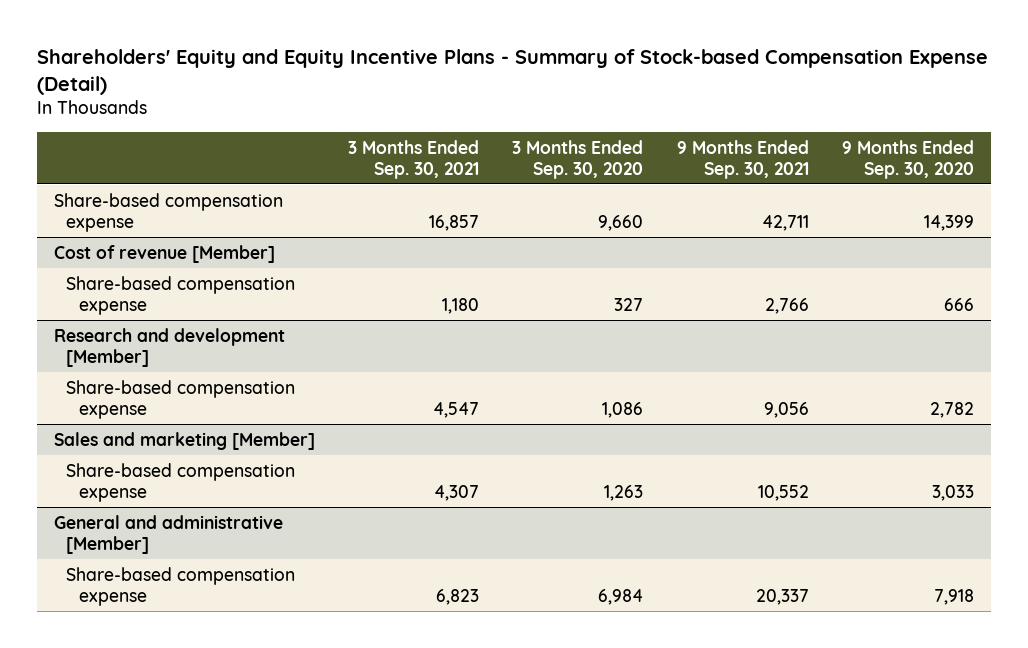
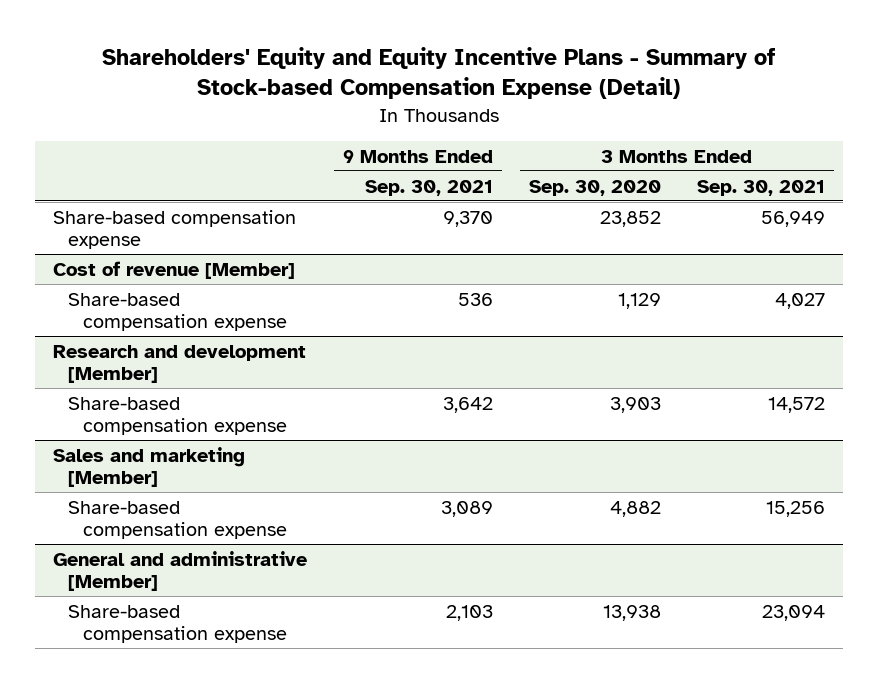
- | 3 Months Ended Sep. 30, 2021 | 3 Months Ended Sep. 30, 2020 | 9 Months Ended Sep. 30, 2021 | 9 Months Ended Sep. 30, 2020
+ | 9 Months Ended Sep. 30, 2021 | 3 Months Ended Sep. 30, 2020 | 3 Months Ended Sep. 30, 2021
- Share-based compensation expense | 16,857 | 9,660 | 42,711 | 14,399
+ Share-based compensation expense | 9,370 | 23,852 | 56,949
@ Cost of revenue [Member]
- Share-based compensation expense | 1,180 | 327 | 2,766 | 666
+ Share-based compensation expense | 536 | 1,129 | 4,027
@ Research and development [Member]
- Share-based compensation expense | 4,547 | 1,086 | 9,056 | 2,782
+ Share-based compensation expense | 3,642 | 3,903 | 14,572
@ Sales and marketing [Member]
- Share-based compensation expense | 4,307 | 1,263 | 10,552 | 3,033
+ Share-based compensation expense | 3,089 | 4,882 | 15,256
@ General and administrative [Member]
- Share-based compensation expense | 6,823 | 6,984 | 20,337 | 7,918
+ Share-based compensation expense | 2,103 | 13,938 | 23,094

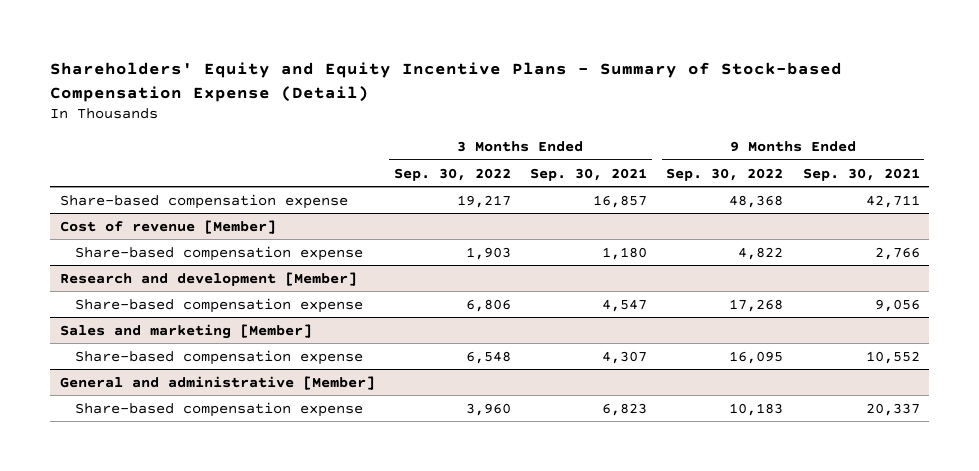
- | 9 Months Ended Sep. 30, 2021 | 3 Months Ended Sep. 30, 2020 | 3 Months Ended Sep. 30, 2021
+ | 3 Months Ended Sep. 30, 2022 | 3 Months Ended Sep. 30, 2021 | 9 Months Ended Sep. 30, 2022 | 9 Months Ended Sep. 30, 2021
- Share-based compensation expense | 9,370 | 23,852 | 56,949
+ Share-based compensation expense | 19,217 | 16,857 | 48,368 | 42,711
@ Cost of revenue [Member]
- Share-based compensation expense | 536 | 1,129 | 4,027
+ Share-based compensation expense | 1,903 | 1,180 | 4,822 | 2,766
@ Research and development [Member]
- Share-based compensation expense | 3,642 | 3,903 | 14,572
+ Share-based compensation expense | 6,806 | 4,547 | 17,268 | 9,056
@ Sales and marketing [Member]
- Share-based compensation expense | 3,089 | 4,882 | 15,256
+ Share-based compensation expense | 6,548 | 4,307 | 16,095 | 10,552
@ General and administrative [Member]
- Share-based compensation expense | 2,103 | 13,938 | 23,094
+ Share-based compensation expense | 3,960 | 6,823 | 10,183 | 20,337

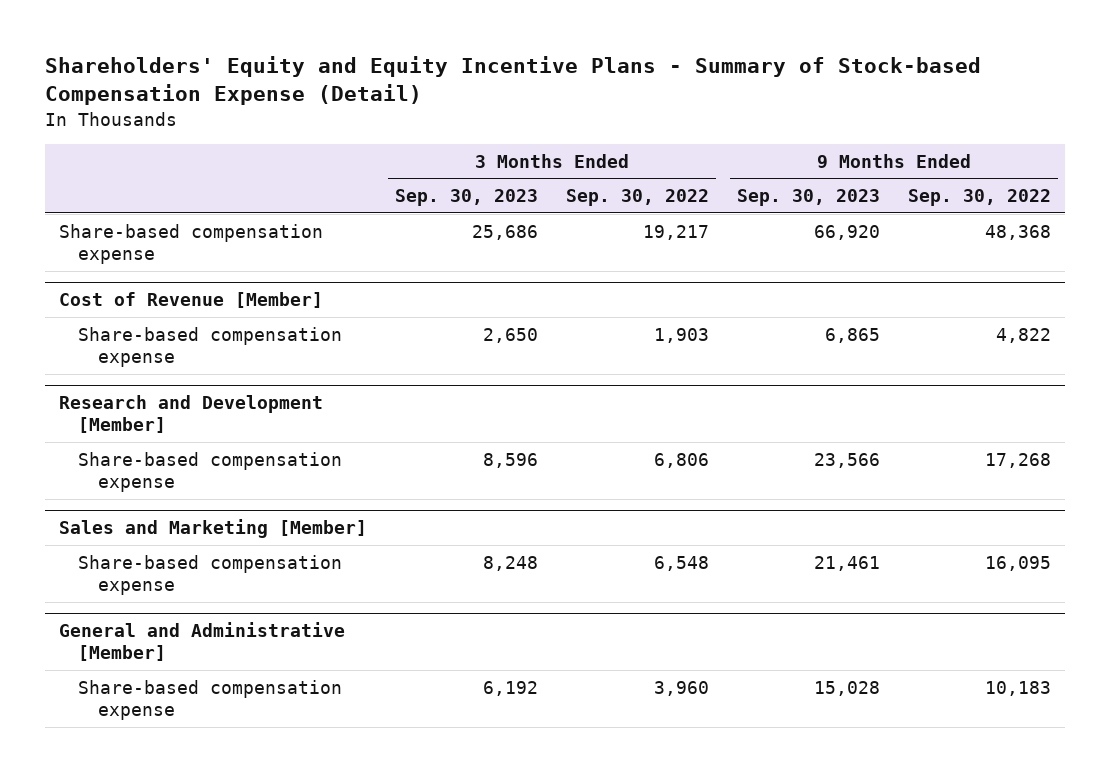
- | 3 Months Ended Sep. 30, 2022 | 3 Months Ended Sep. 30, 2021 | 9 Months Ended Sep. 30, 2022 | 9 Months Ended Sep. 30, 2021
+ | 3 Months Ended Sep. 30, 2023 | 3 Months Ended Sep. 30, 2022 | 9 Months Ended Sep. 30, 2023 | 9 Months Ended Sep. 30, 2022
- Cost of revenue [Member]
+ Cost of Revenue [Member]
- Research and development [Member]
+ Research and Development [Member]
- Sales and marketing [Member]
+ Sales and Marketing [Member]
- General and administrative [Member]
+ General and Administrative [Member]

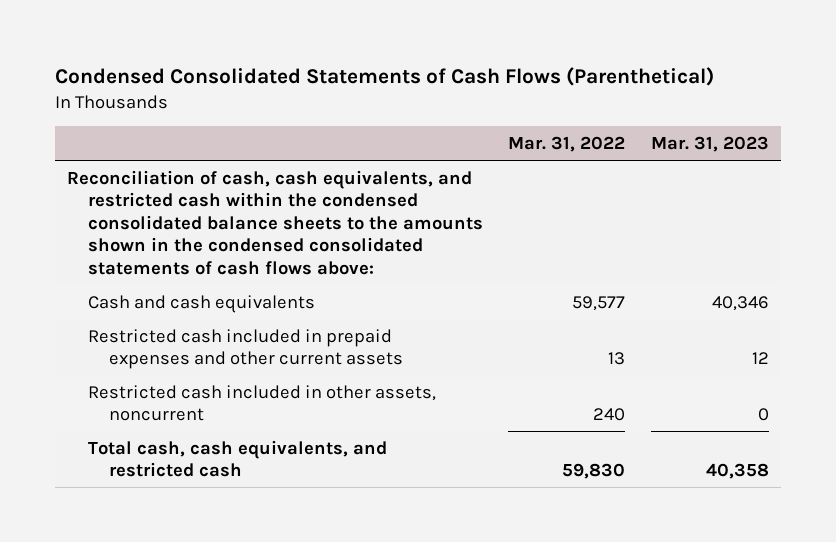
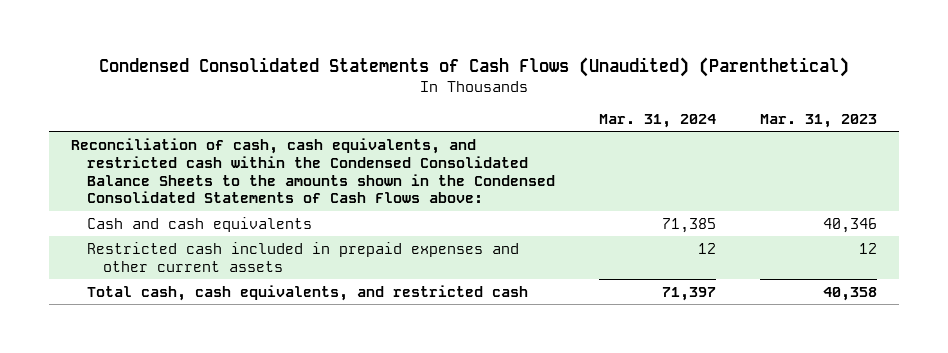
- Condensed Consolidated Statements of Cash Flows (Parenthetical)
+ Condensed Consolidated Statements of Cash Flows (Unaudited) (Parenthetical)
- | Mar. 31, 2022 | Mar. 31, 2023
+ | Mar. 31, 2024 | Mar. 31, 2023
- Reconciliation of cash, cash equivalents, and restricted cash within the condensed consolidated balance sheets to the amounts shown in the condensed consolidated statements of cash flows above:
+ Reconciliation of cash, cash equivalents, and restricted cash within the Condensed Consolidated Balance Sheets to the amounts shown in the Condensed Consolidated Statements of Cash Flows above:
- Restricted cash included in other assets, noncurrent | 240 | 0

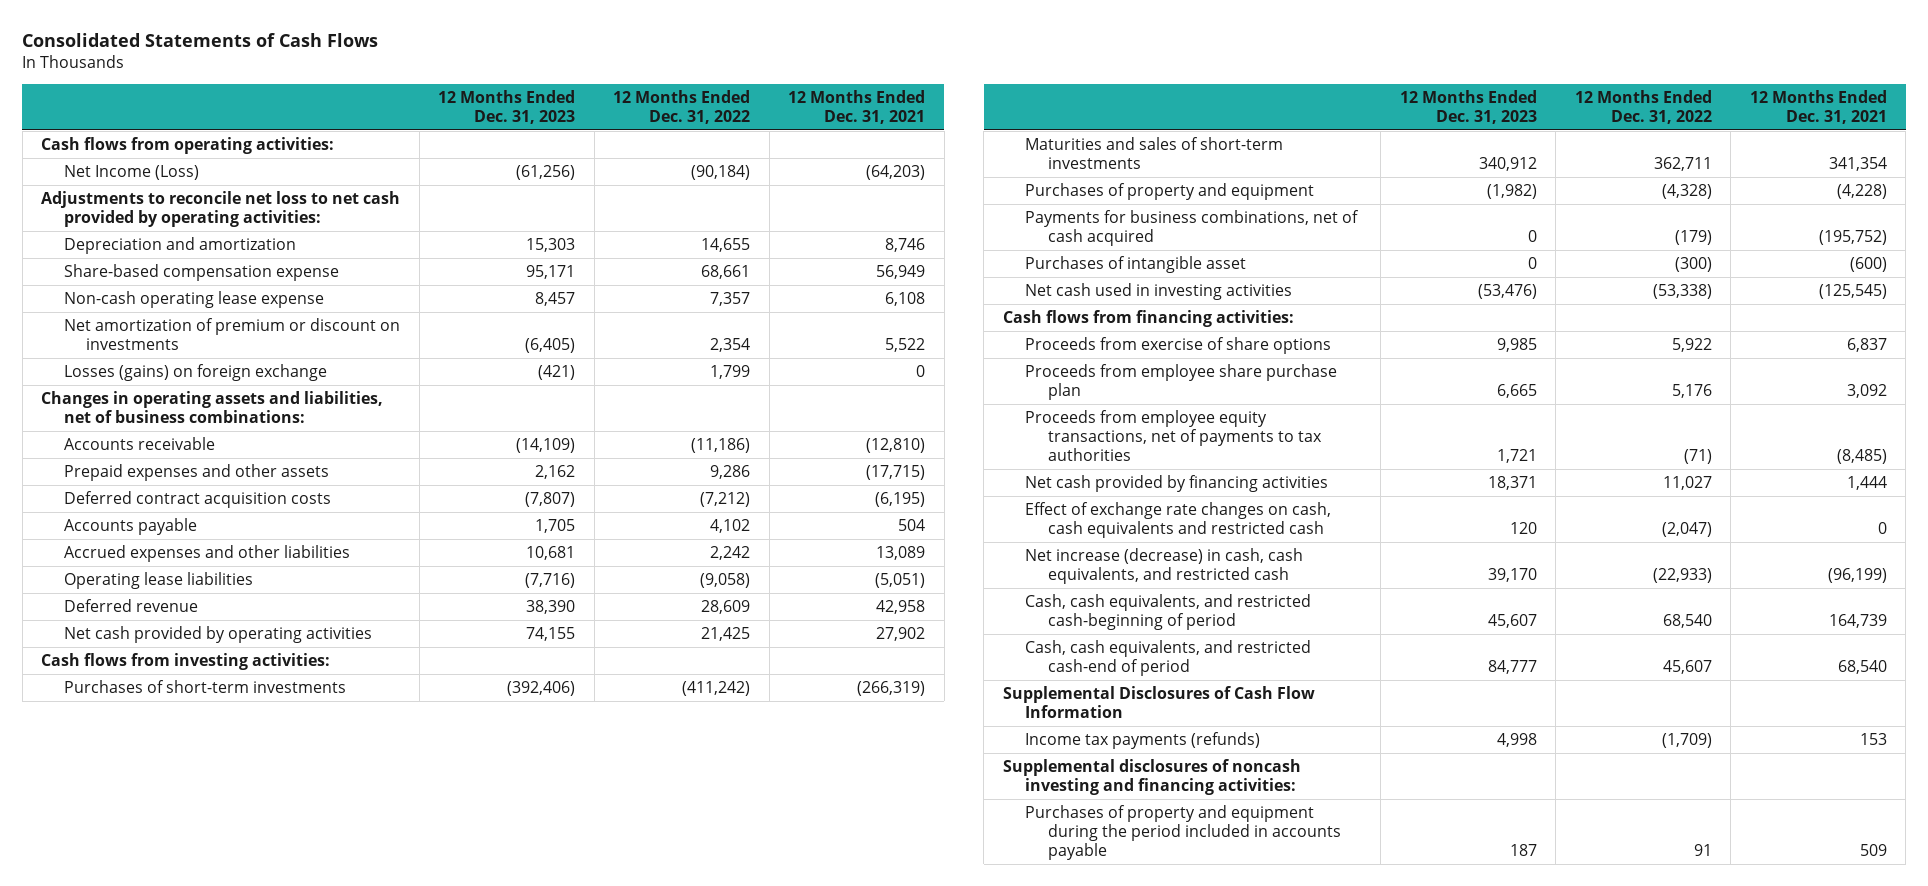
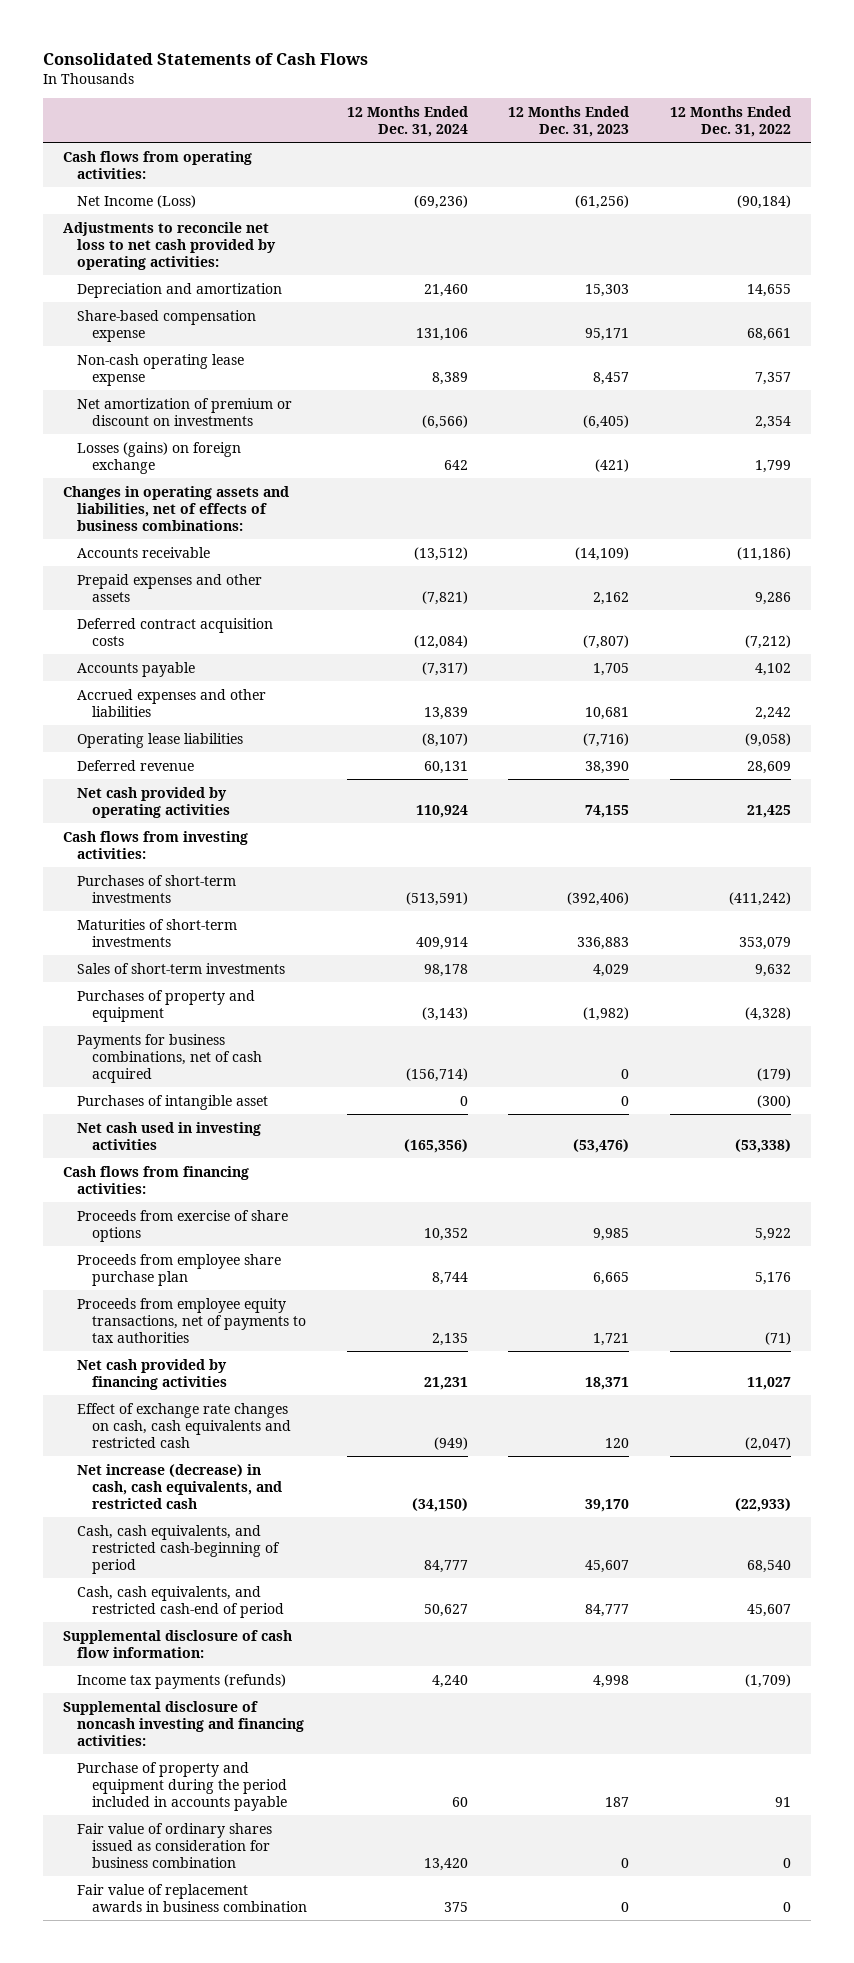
- | 12 Months Ended Dec. 31, 2023 | 12 Months Ended Dec. 31, 2022 | 12 Months Ended Dec. 31, 2021
+ | 12 Months Ended Dec. 31, 2024 | 12 Months Ended Dec. 31, 2023 | 12 Months Ended Dec. 31, 2022
- Changes in operating assets and liabilities, net of business combinations:
+ Changes in operating assets and liabilities, net of effects of business combinations:
- Maturities and sales of short-term investments | 340,912 | 362,711 | 341,354
+ Maturities of short-term investments | 409,914 | 336,883 | 353,079
+ Sales of short-term investments | 98,178 | 4,029 | 9,632
- Supplemental Disclosures of Cash Flow Information
+ Supplemental disclosure of cash flow information:
- Supplemental disclosures of noncash investing and financing activities:
- Purchases of property and equipment during the period included in accounts payable | 187 | 91 | 509
+ Supplemental disclosure of noncash investing and financing activities:
+ Purchase of property and equipment during the period included in accounts payable | 60 | 187 | 91
+ Fair value of ordinary shares issued as consideration for business combination | 13,420 | 0 | 0
+ Fair value of replacement awards in business combination | 375 | 0 | 0

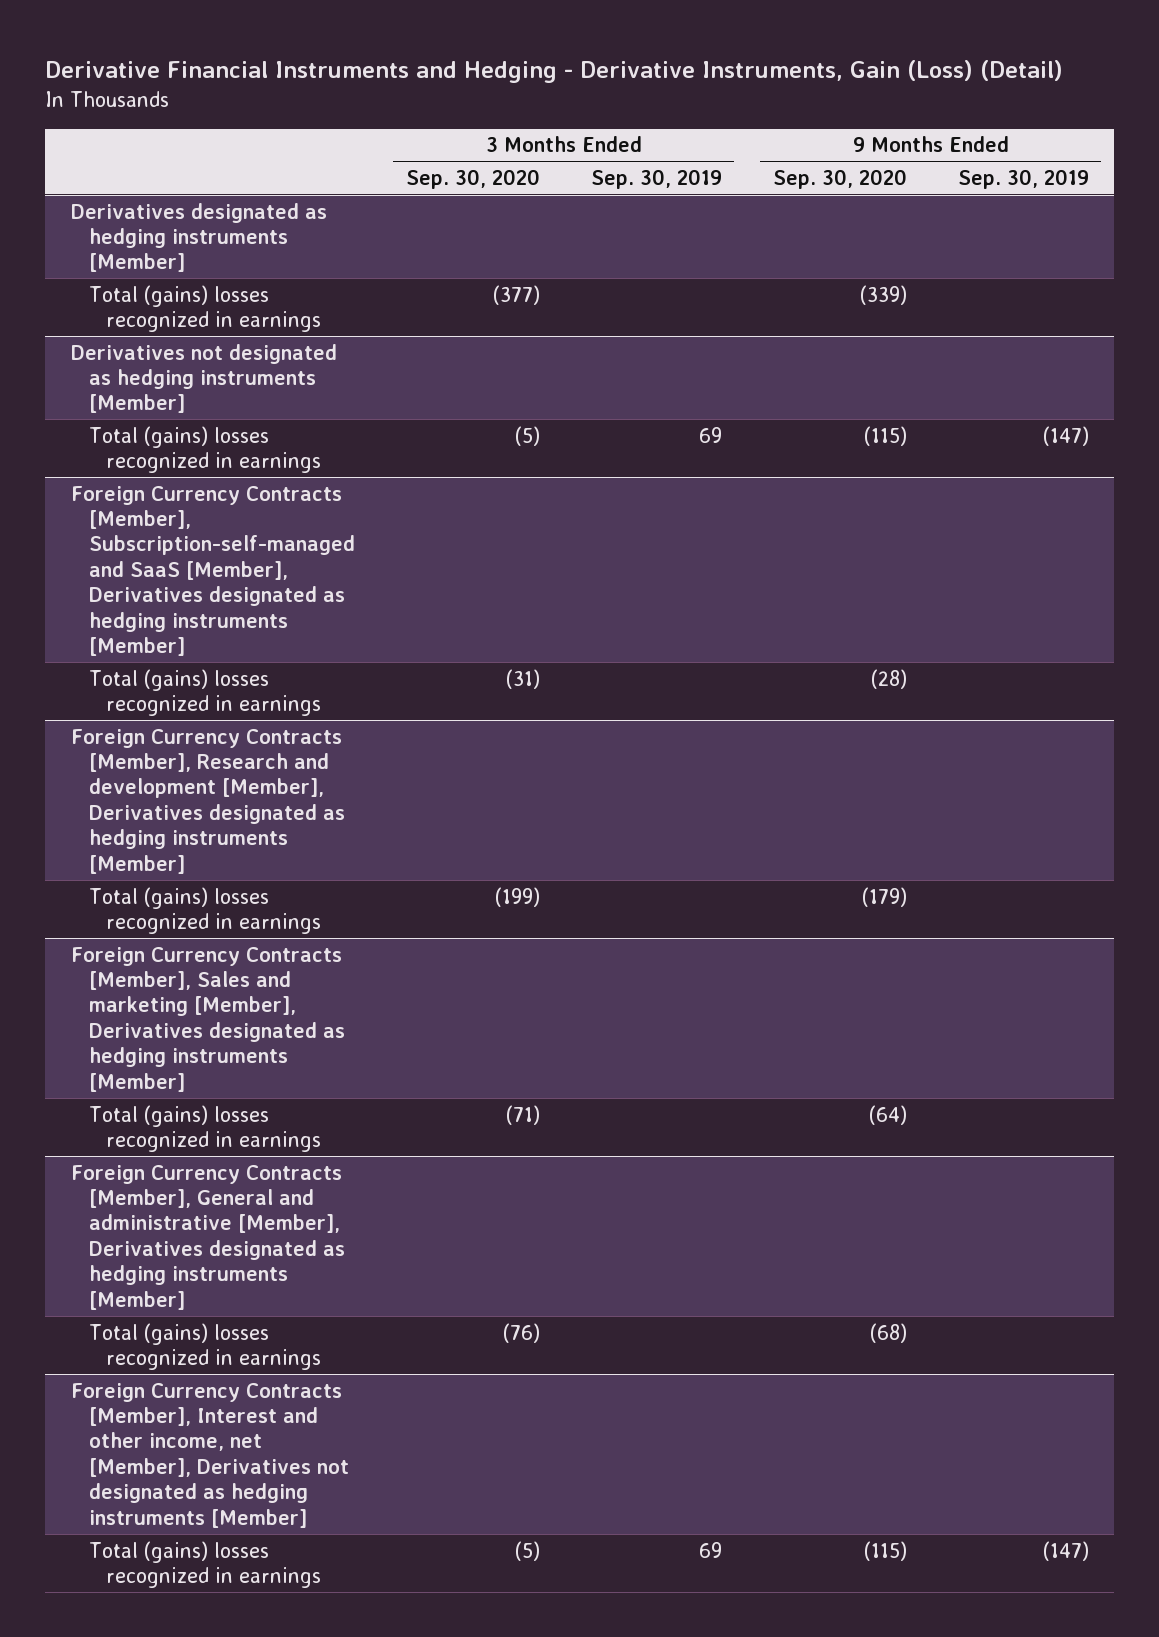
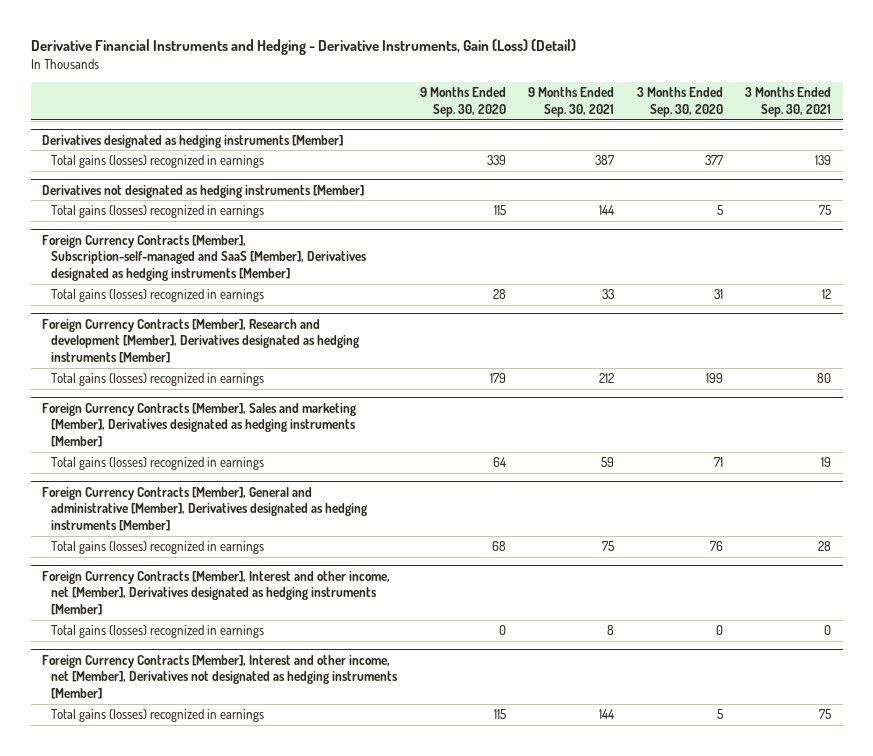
- | 3 Months Ended Sep. 30, 2020 | 3 Months Ended Sep. 30, 2019 | 9 Months Ended Sep. 30, 2020 | 9 Months Ended Sep. 30, 2019
+ | 9 Months Ended Sep. 30, 2020 | 9 Months Ended Sep. 30, 2021 | 3 Months Ended Sep. 30, 2020 | 3 Months Ended Sep. 30, 2021
@ Derivatives designated as hedging instruments [Member]
- Total (gains) losses recognized in earnings | (377) | | (339) |
+ Total gains (losses) recognized in earnings | 339 | 387 | 377 | 139
@ Derivatives not designated as hedging instruments [Member]
- Total (gains) losses recognized in earnings | (5) | 69 | (115) | (147)
+ Total gains (losses) recognized in earnings | 115 | 144 | 5 | 75
@ Foreign Currency Contracts [Member], Subscription-self-managed and SaaS [Member], Derivatives designated as hedging instruments [Member]
- Total (gains) losses recognized in earnings | (31) | | (28) |
+ Total gains (losses) recognized in earnings | 28 | 33 | 31 | 12
@ Foreign Currency Contracts [Member], Research and development [Member], Derivatives designated as hedging instruments [Member]
- Total (gains) losses recognized in earnings | (199) | | (179) |
+ Total gains (losses) recognized in earnings | 179 | 212 | 199 | 80
@ Foreign Currency Contracts [Member], Sales and marketing [Member], Derivatives designated as hedging instruments [Member]
- Total (gains) losses recognized in earnings | (71) | | (64) |
+ Total gains (losses) recognized in earnings | 64 | 59 | 71 | 19
@ Foreign Currency Contracts [Member], General and administrative [Member], Derivatives designated as hedging instruments [Member]
- Total (gains) losses recognized in earnings | (76) | | (68) |
+ Total gains (losses) recognized in earnings | 68 | 75 | 76 | 28
+ Foreign Currency Contracts [Member], Interest and other income, net [Member], Derivatives designated as hedging instruments [Member]
+ Total gains (losses) recognized in earnings | 0 | 8 | 0 | 0
@ Foreign Currency Contracts [Member], Interest and other income, net [Member], Derivatives not designated as hedging instruments [Member]
- Total (gains) losses recognized in earnings | (5) | 69 | (115) | (147)
+ Total gains (losses) recognized in earnings | 115 | 144 | 5 | 75

